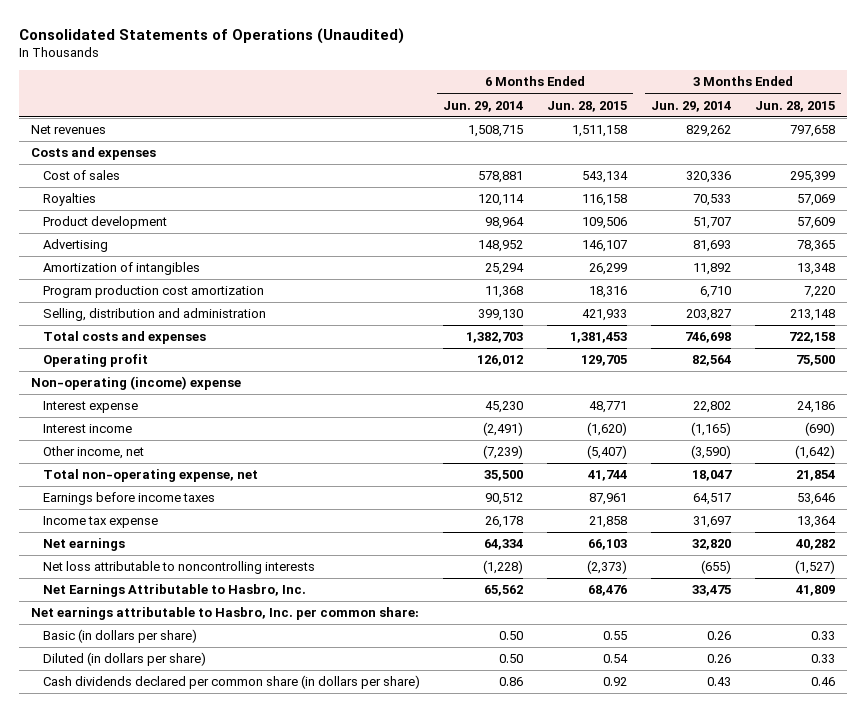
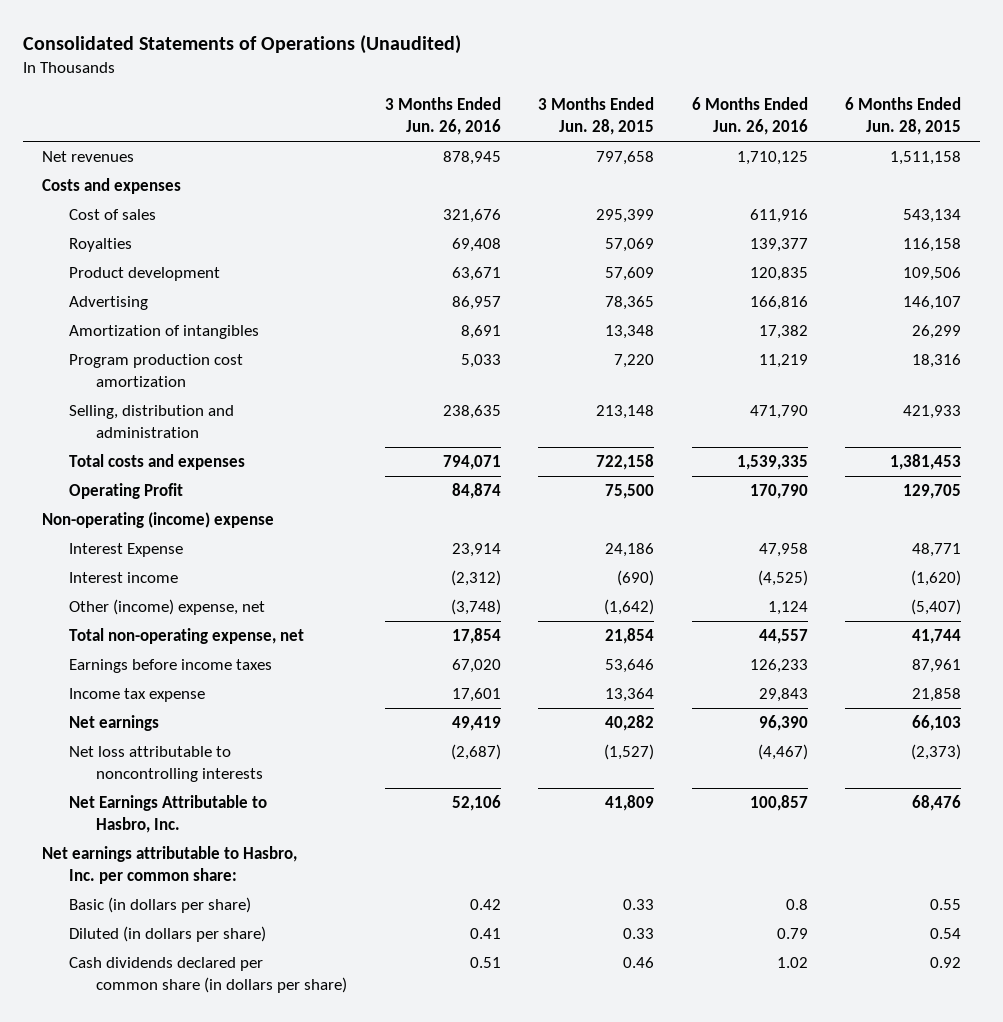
- | 6 Months Ended Jun. 29, 2014 | 6 Months Ended Jun. 28, 2015 | 3 Months Ended Jun. 29, 2014 | 3 Months Ended Jun. 28, 2015
+ | 3 Months Ended Jun. 26, 2016 | 3 Months Ended Jun. 28, 2015 | 6 Months Ended Jun. 26, 2016 | 6 Months Ended Jun. 28, 2015
- Operating profit | 126,012 | 129,705 | 82,564 | 75,500
+ Operating Profit | 84,874 | 75,500 | 170,790 | 129,705
- Interest expense | 45,230 | 48,771 | 22,802 | 24,186
+ Interest Expense | 23,914 | 24,186 | 47,958 | 48,771
- Other income, net | (7,239) | (5,407) | (3,590) | (1,642)
+ Other (income) expense, net | (3,748) | (1,642) | 1,124 | (5,407)

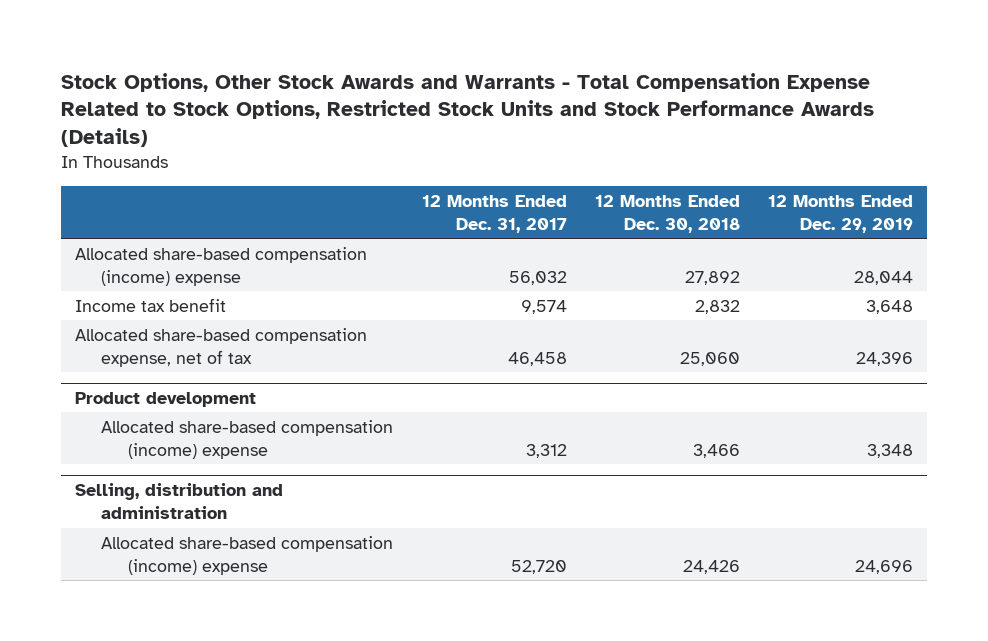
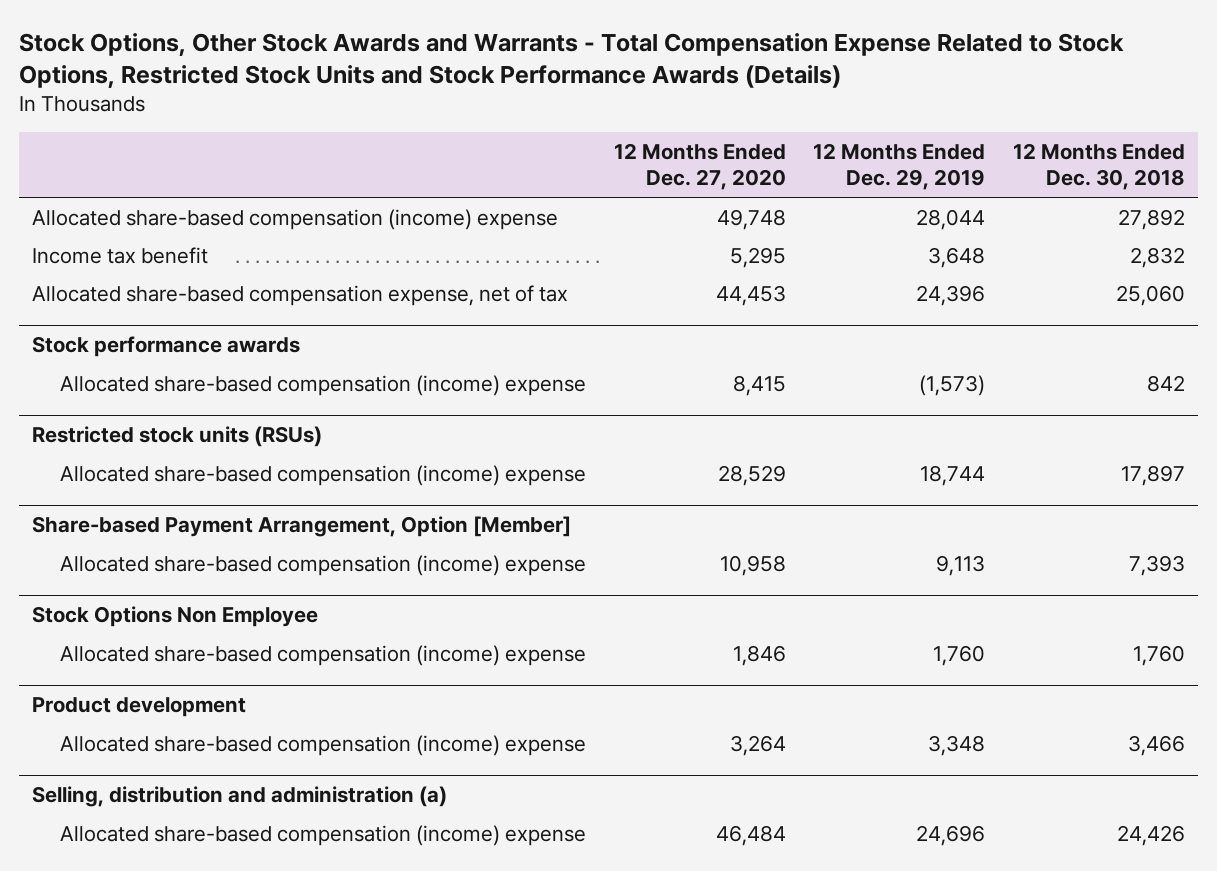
- | 12 Months Ended Dec. 31, 2017 | 12 Months Ended Dec. 30, 2018 | 12 Months Ended Dec. 29, 2019
+ | 12 Months Ended Dec. 27, 2020 | 12 Months Ended Dec. 29, 2019 | 12 Months Ended Dec. 30, 2018
+ Stock performance awards
+ Allocated share-based compensation (income) expense | 8,415 | (1,573) | 842
+ Restricted stock units (RSUs)
+ Allocated share-based compensation (income) expense | 28,529 | 18,744 | 17,897
+ Share-based Payment Arrangement, Option [Member]
+ Allocated share-based compensation (income) expense | 10,958 | 9,113 | 7,393
+ Stock Options Non Employee
+ Allocated share-based compensation (income) expense | 1,846 | 1,760 | 1,760
- Selling, distribution and administration
+ Selling, distribution and administration (a)

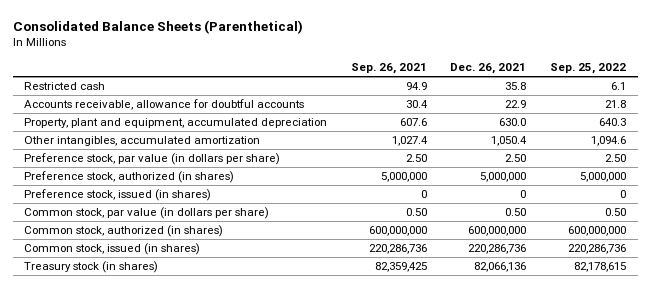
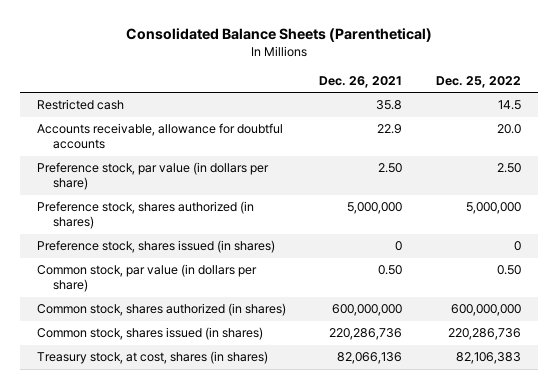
- | Sep. 26, 2021 | Dec. 26, 2021 | Sep. 25, 2022
+ | Dec. 26, 2021 | Dec. 25, 2022
- Property, plant and equipment, accumulated depreciation | 607.6 | 630.0 | 640.3
- Other intangibles, accumulated amortization | 1,027.4 | 1,050.4 | 1,094.6
- Preference stock, authorized (in shares) | 5,000,000 | 5,000,000 | 5,000,000
- Preference stock, issued (in shares) | 0 | 0 | 0
+ Preference stock, shares authorized (in shares) | 5,000,000 | 5,000,000
+ Preference stock, shares issued (in shares) | 0 | 0
- Common stock, authorized (in shares) | 600,000,000 | 600,000,000 | 600,000,000
- Common stock, issued (in shares) | 220,286,736 | 220,286,736 | 220,286,736
- Treasury stock (in shares) | 82,359,425 | 82,066,136 | 82,178,615
+ Common stock, shares authorized (in shares) | 600,000,000 | 600,000,000
+ Common stock, shares issued (in shares) | 220,286,736 | 220,286,736
+ Treasury stock, at cost, shares (in shares) | 82,066,136 | 82,106,383

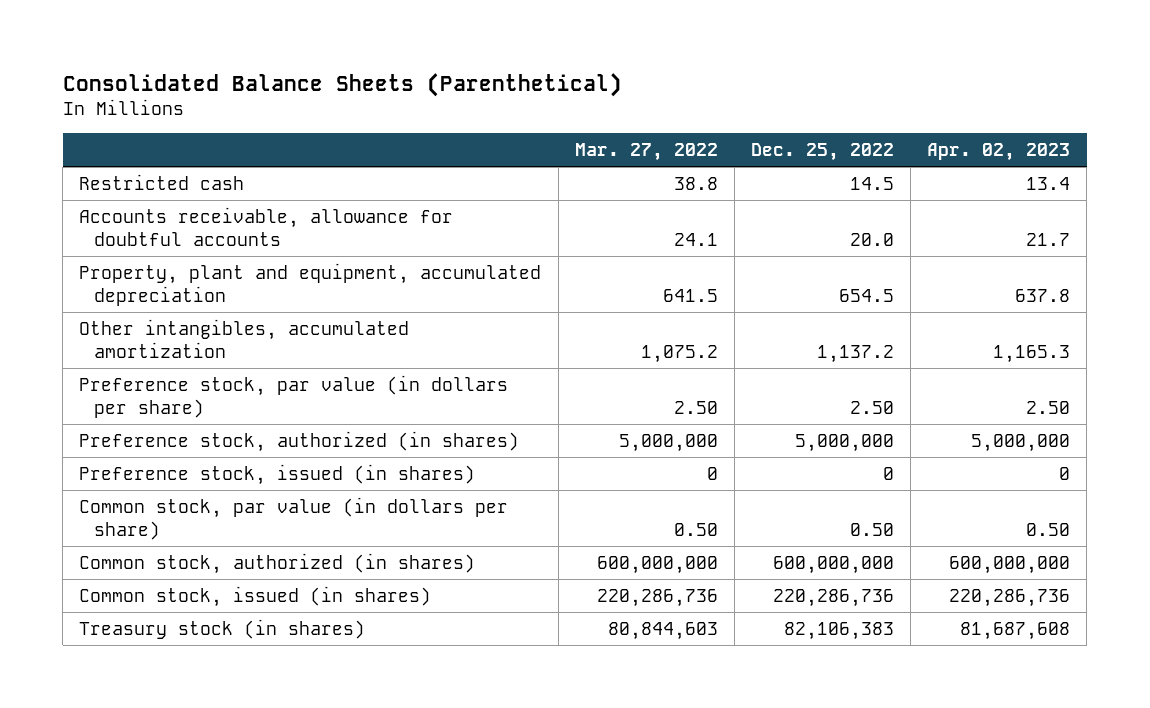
- | Dec. 26, 2021 | Dec. 25, 2022
+ | Mar. 27, 2022 | Dec. 25, 2022 | Apr. 02, 2023
+ Property, plant and equipment, accumulated depreciation | 641.5 | 654.5 | 637.8
+ Other intangibles, accumulated amortization | 1,075.2 | 1,137.2 | 1,165.3
- Preference stock, shares authorized (in shares) | 5,000,000 | 5,000,000
- Preference stock, shares issued (in shares) | 0 | 0
+ Preference stock, authorized (in shares) | 5,000,000 | 5,000,000 | 5,000,000
+ Preference stock, issued (in shares) | 0 | 0 | 0
- Common stock, shares authorized (in shares) | 600,000,000 | 600,000,000
- Common stock, shares issued (in shares) | 220,286,736 | 220,286,736
- Treasury stock, at cost, shares (in shares) | 82,066,136 | 82,106,383
+ Common stock, authorized (in shares) | 600,000,000 | 600,000,000 | 600,000,000
+ Common stock, issued (in shares) | 220,286,736 | 220,286,736 | 220,286,736
+ Treasury stock (in shares) | 80,844,603 | 82,106,383 | 81,687,608

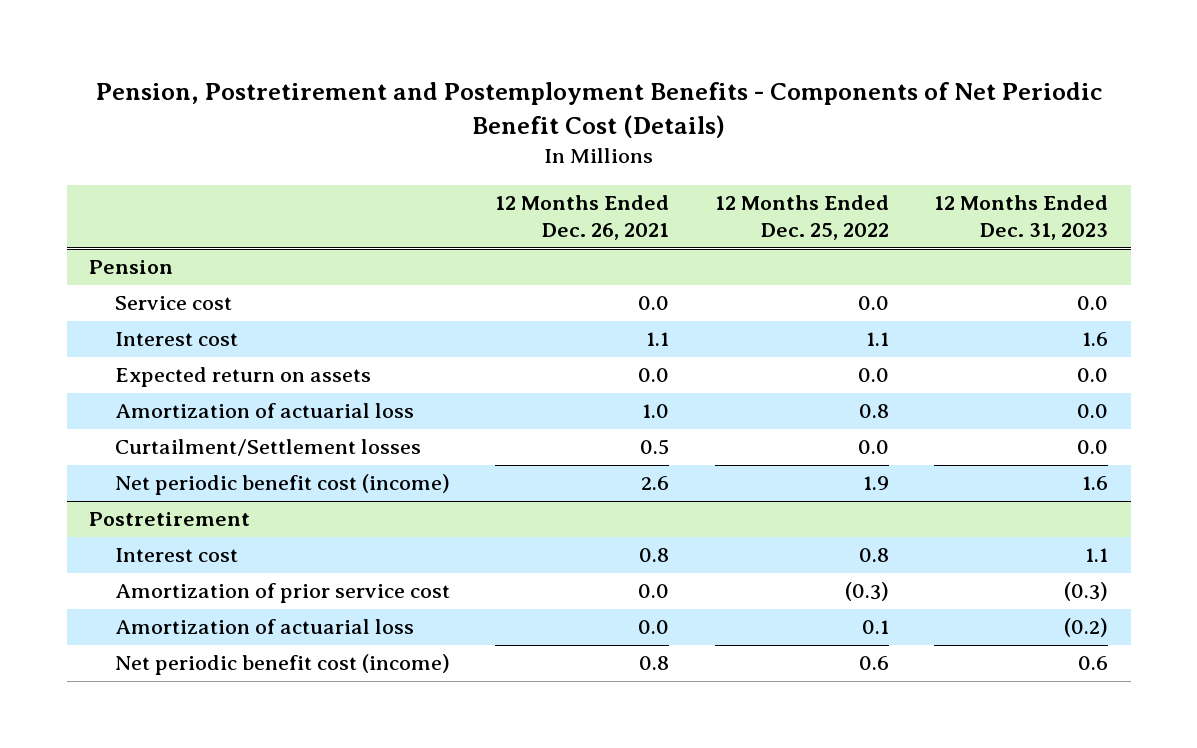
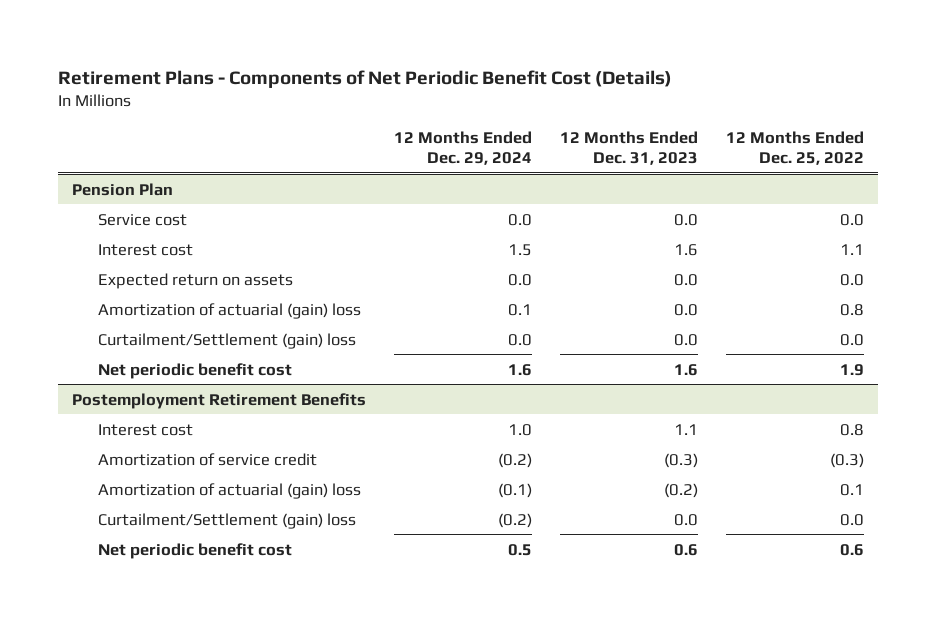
- Pension, Postretirement and Postemployment Benefits - Components of Net Periodic Benefit Cost (Details)
+ Retirement Plans - Components of Net Periodic Benefit Cost (Details)
- | 12 Months Ended Dec. 26, 2021 | 12 Months Ended Dec. 25, 2022 | 12 Months Ended Dec. 31, 2023
+ | 12 Months Ended Dec. 29, 2024 | 12 Months Ended Dec. 31, 2023 | 12 Months Ended Dec. 25, 2022
- Pension
+ Pension Plan
- Amortization of actuarial loss | 1.0 | 0.8 | 0.0
- Curtailment/Settlement losses | 0.5 | 0.0 | 0.0
- Net periodic benefit cost (income) | 2.6 | 1.9 | 1.6
- Postretirement
+ Amortization of actuarial (gain) loss | 0.1 | 0.0 | 0.8
+ Curtailment/Settlement (gain) loss | 0.0 | 0.0 | 0.0
+ Net periodic benefit cost | 1.6 | 1.6 | 1.9
+ Postemployment Retirement Benefits
- Amortization of prior service cost | 0.0 | (0.3) | (0.3)
- Amortization of actuarial loss | 0.0 | 0.1 | (0.2)
- Net periodic benefit cost (income) | 0.8 | 0.6 | 0.6
+ Amortization of service credit | (0.2) | (0.3) | (0.3)
+ Amortization of actuarial (gain) loss | (0.1) | (0.2) | 0.1
+ Curtailment/Settlement (gain) loss | (0.2) | 0.0 | 0.0
+ Net periodic benefit cost | 0.5 | 0.6 | 0.6

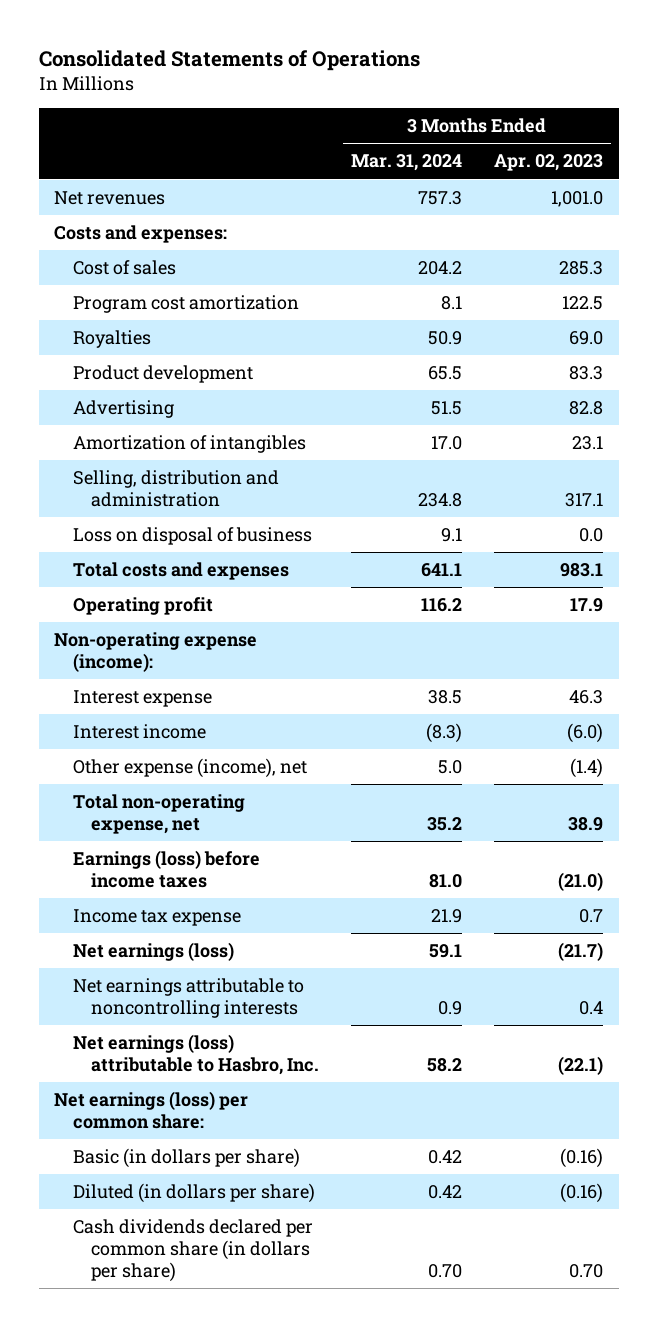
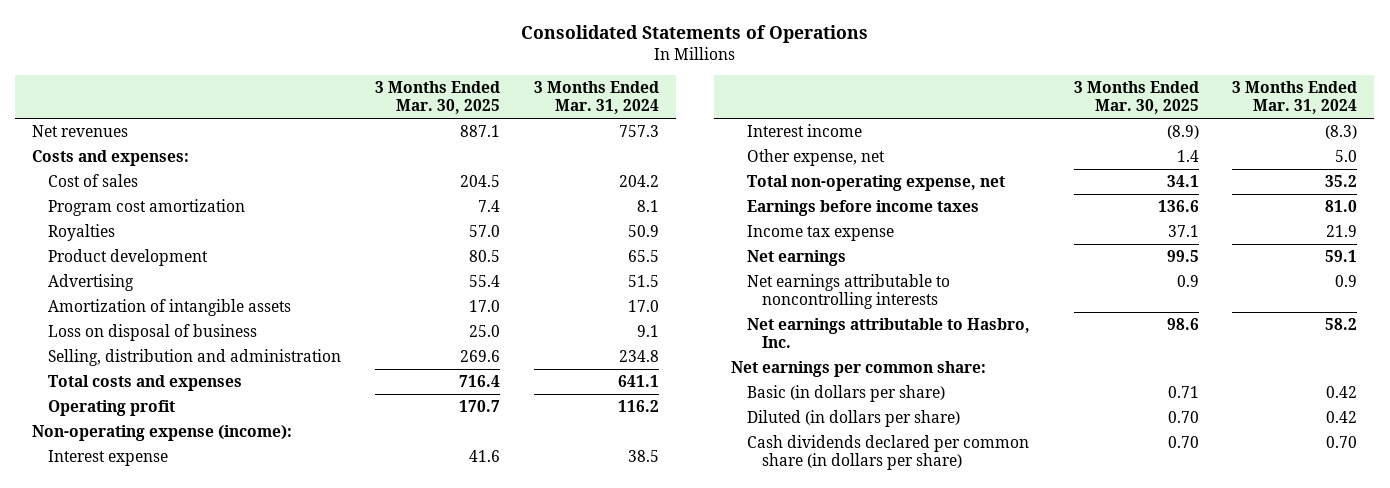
- | 3 Months Ended Mar. 31, 2024 | 3 Months Ended Apr. 02, 2023
+ | 3 Months Ended Mar. 30, 2025 | 3 Months Ended Mar. 31, 2024
- Amortization of intangibles | 17.0 | 23.1
+ Amortization of intangible assets | 17.0 | 17.0
moved down: Selling, distribution and administration | 269.6 | 234.8
- Other expense (income), net | 5.0 | (1.4)
+ Other expense, net | 1.4 | 5.0
- Earnings (loss) before income taxes | 81.0 | (21.0)
+ Earnings before income taxes | 136.6 | 81.0
- Net earnings (loss) | 59.1 | (21.7)
+ Net earnings | 99.5 | 59.1
- Net earnings (loss) attributable to Hasbro, Inc. | 58.2 | (22.1)
- Net earnings (loss) per common share:
+ Net earnings attributable to Hasbro, Inc. | 98.6 | 58.2
+ Net earnings per common share:

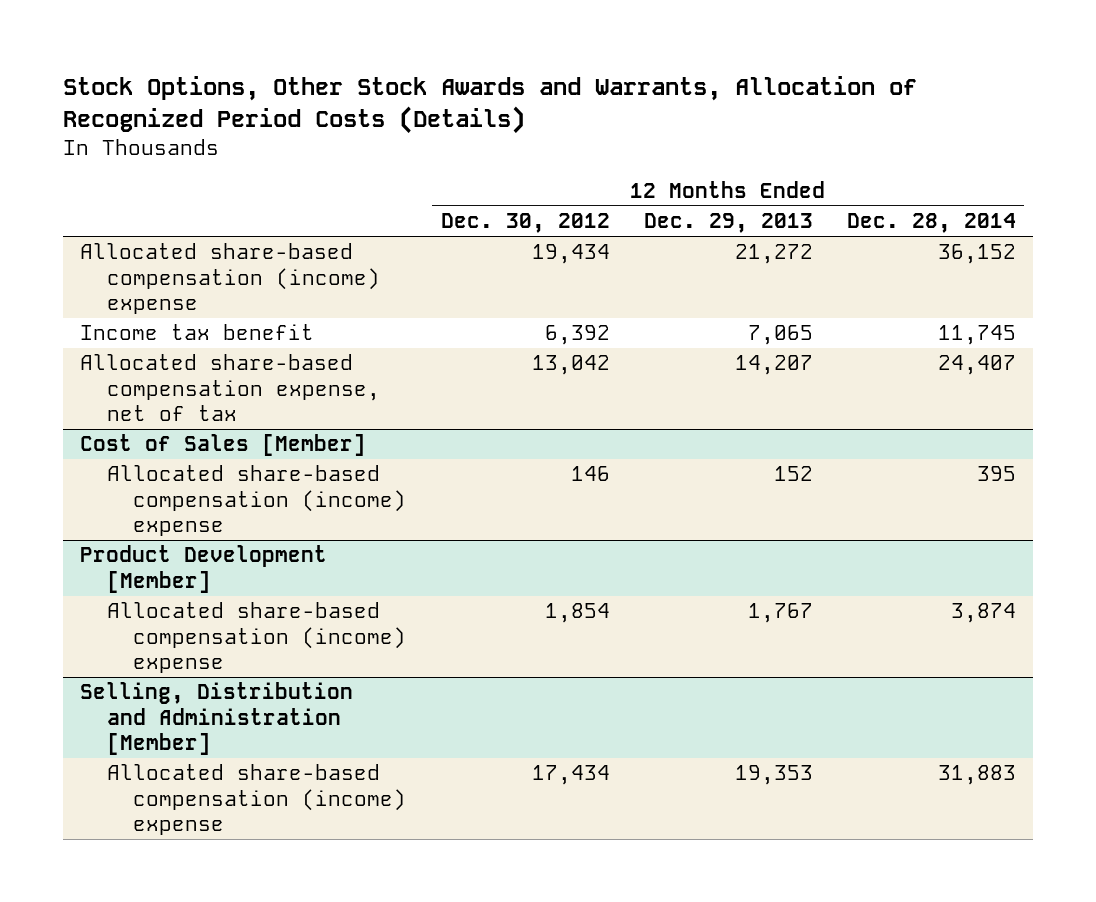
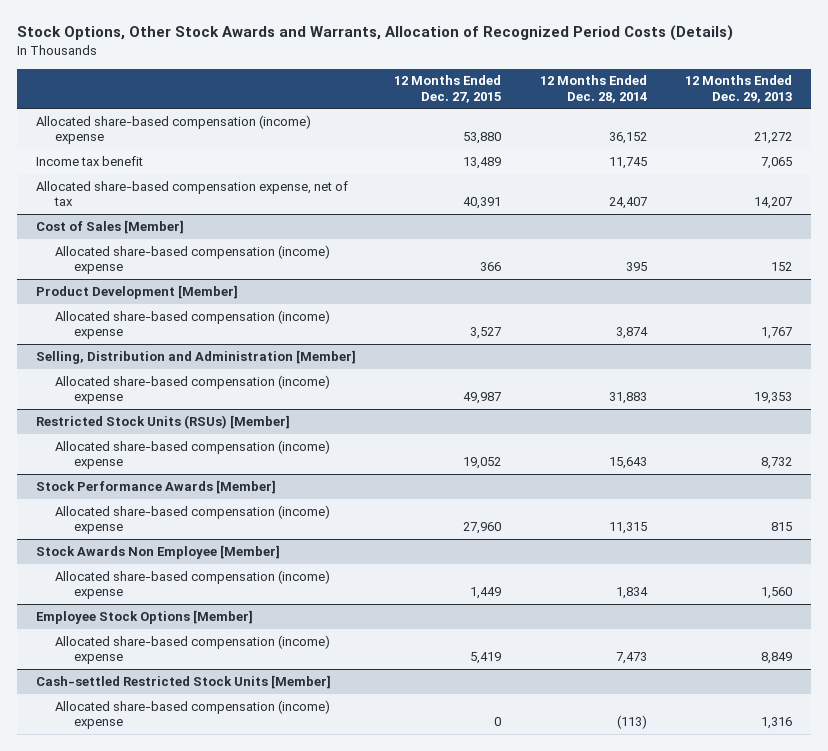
- | 12 Months Ended Dec. 30, 2012 | 12 Months Ended Dec. 29, 2013 | 12 Months Ended Dec. 28, 2014
+ | 12 Months Ended Dec. 27, 2015 | 12 Months Ended Dec. 28, 2014 | 12 Months Ended Dec. 29, 2013
+ Restricted Stock Units (RSUs) [Member]
+ Allocated share-based compensation (income) expense | 19,052 | 15,643 | 8,732
+ Stock Performance Awards [Member]
+ Allocated share-based compensation (income) expense | 27,960 | 11,315 | 815
+ Stock Awards Non Employee [Member]
+ Allocated share-based compensation (income) expense | 1,449 | 1,834 | 1,560
+ Employee Stock Options [Member]
+ Allocated share-based compensation (income) expense | 5,419 | 7,473 | 8,849
+ Cash-settled Restricted Stock Units [Member]
+ Allocated share-based compensation (income) expense | 0 | (113) | 1,316

